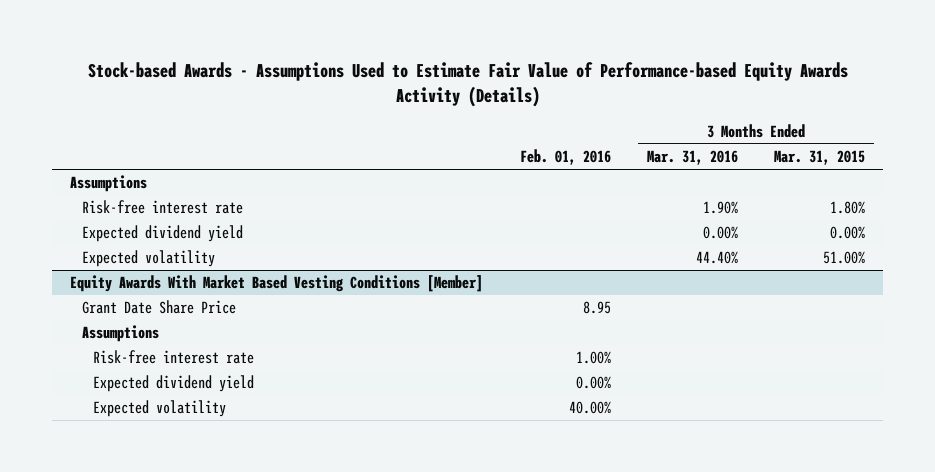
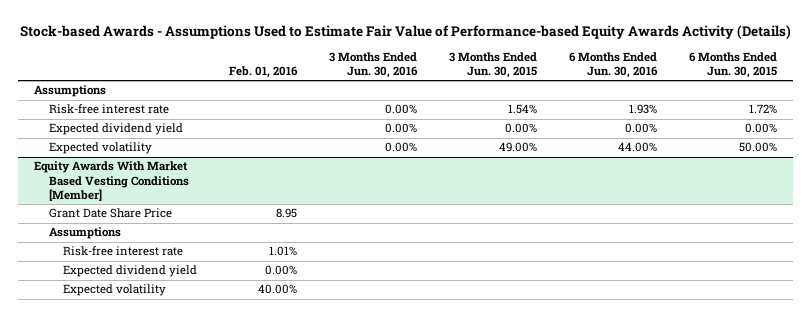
- | Feb. 01, 2016 | 3 Months Ended Mar. 31, 2016 | 3 Months Ended Mar. 31, 2015
+ | Feb. 01, 2016 | 3 Months Ended Jun. 30, 2016 | 3 Months Ended Jun. 30, 2015 | 6 Months Ended Jun. 30, 2016 | 6 Months Ended Jun. 30, 2015
@ Equity Awards With Market Based Vesting Conditions [Member]
- Risk-free interest rate | 1.00% | |
+ Risk-free interest rate | 1.01% | | | |

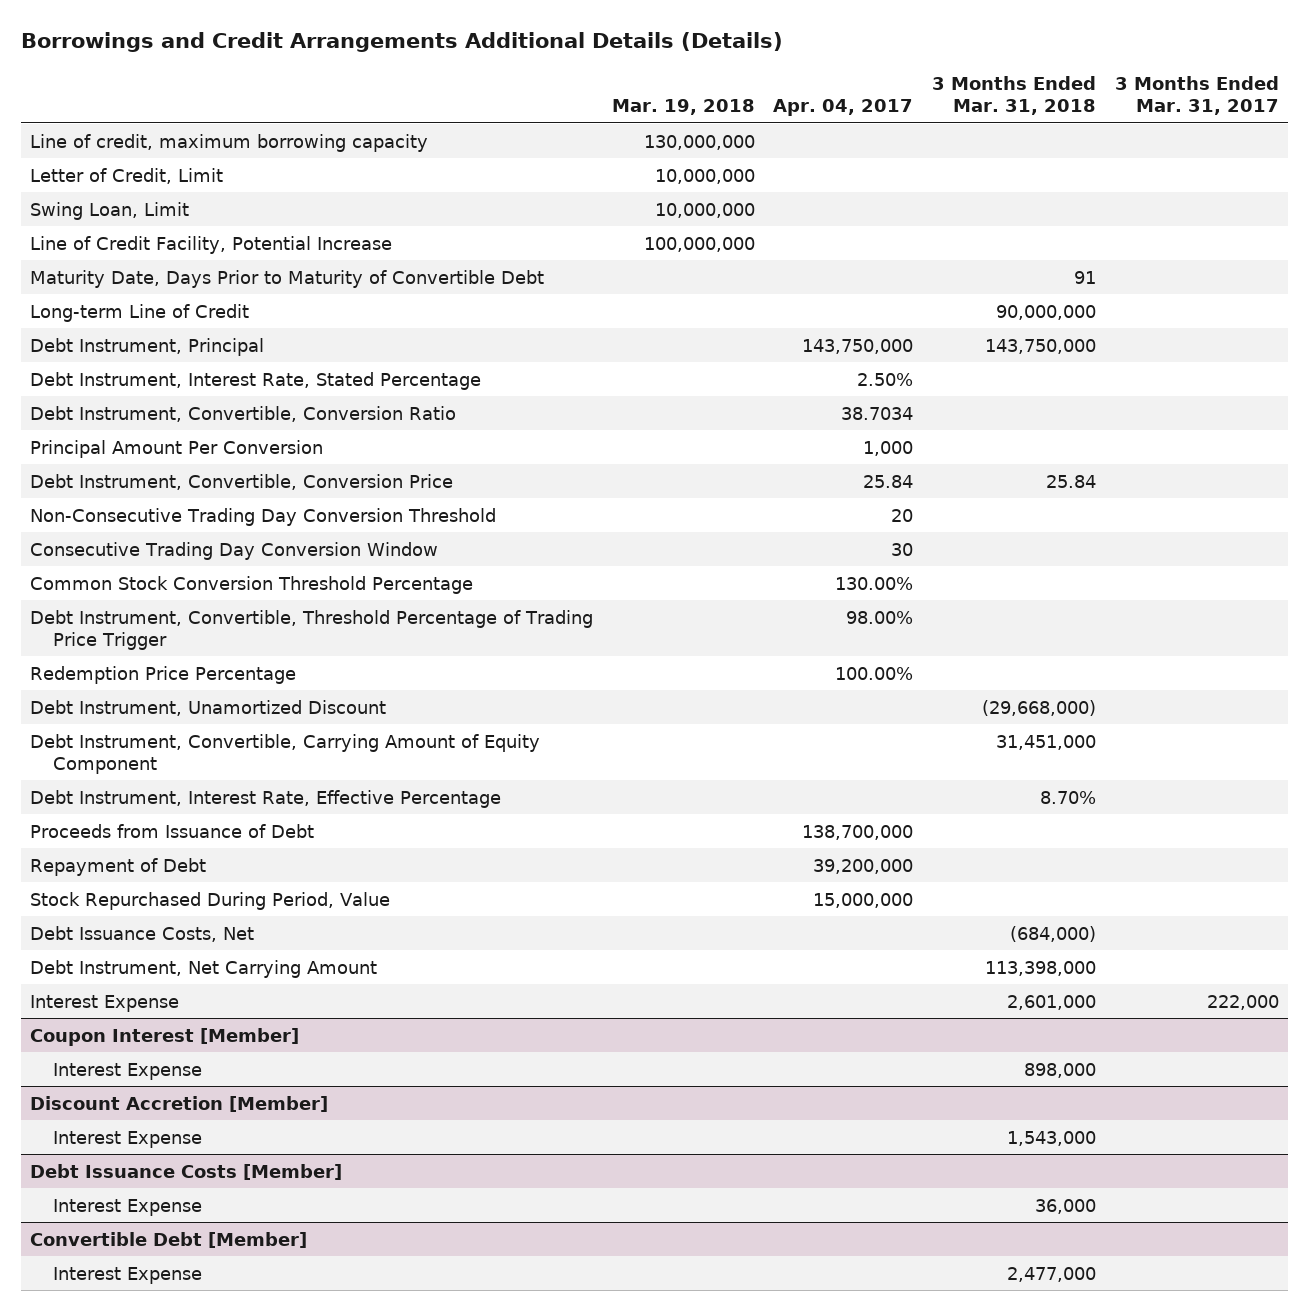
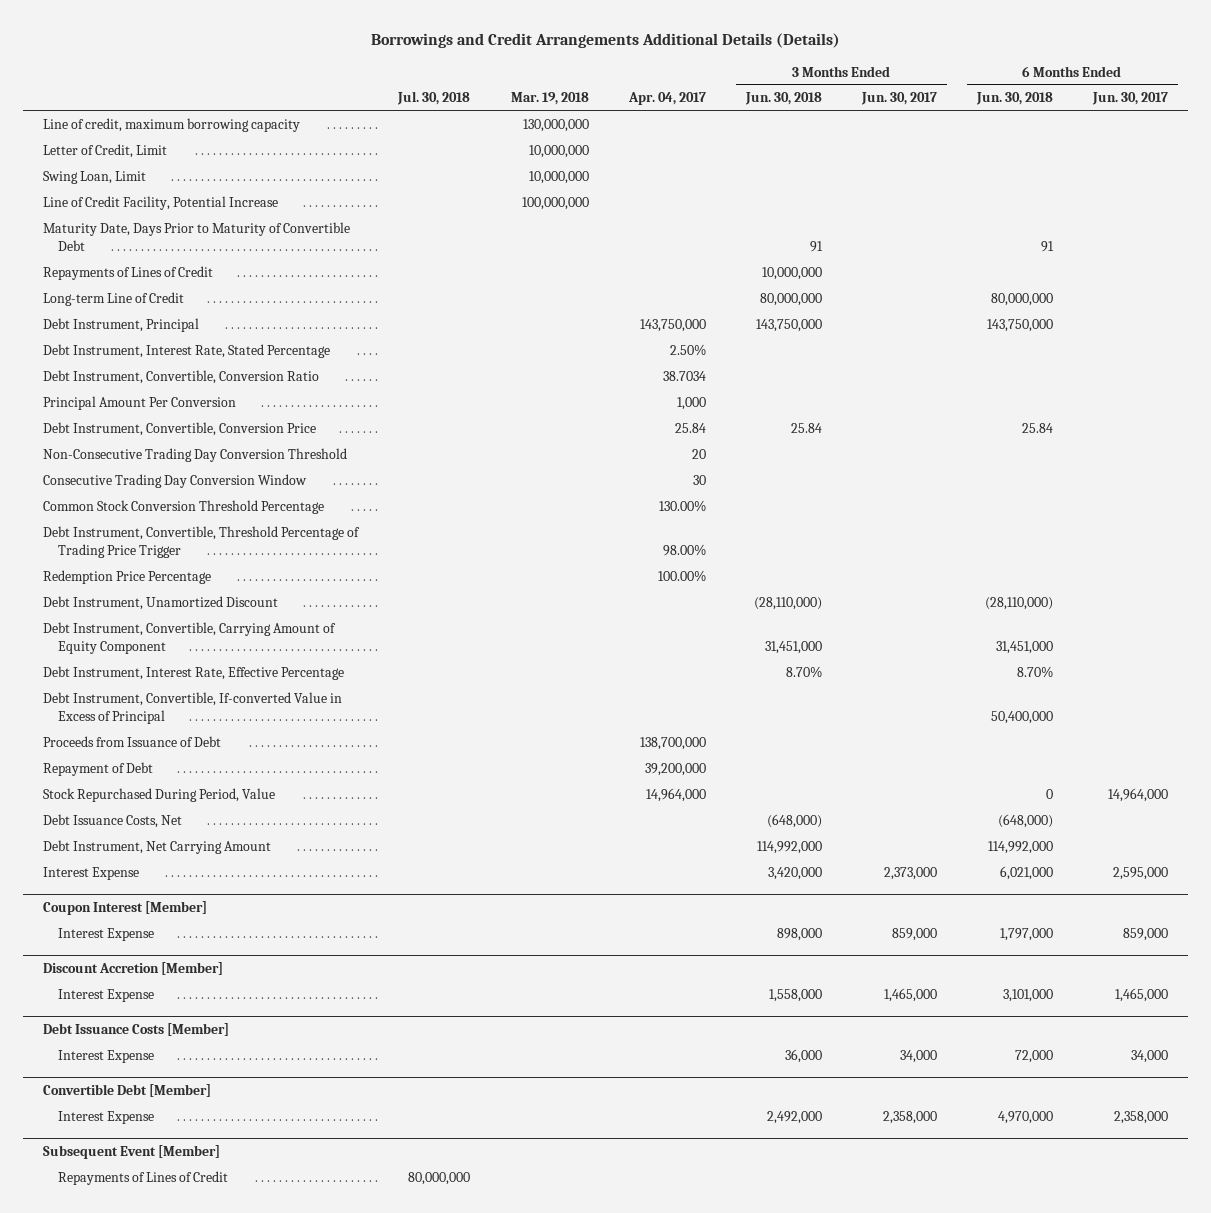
- | Mar. 19, 2018 | Apr. 04, 2017 | 3 Months Ended Mar. 31, 2018 | 3 Months Ended Mar. 31, 2017
+ | Jul. 30, 2018 | Mar. 19, 2018 | Apr. 04, 2017 | 3 Months Ended Jun. 30, 2018 | 3 Months Ended Jun. 30, 2017 | 6 Months Ended Jun. 30, 2018 | 6 Months Ended Jun. 30, 2017
+ Repayments of Lines of Credit | | | | 10,000,000 | | |
+ Debt Instrument, Convertible, If-converted Value in Excess of Principal | | | | | | 50,400,000 |
- Stock Repurchased During Period, Value | | 15,000,000 | |
+ Stock Repurchased During Period, Value | | | 14,964,000 | | | 0 | 14,964,000
+ Subsequent Event [Member]
+ Repayments of Lines of Credit | 80,000,000 | | | | | |

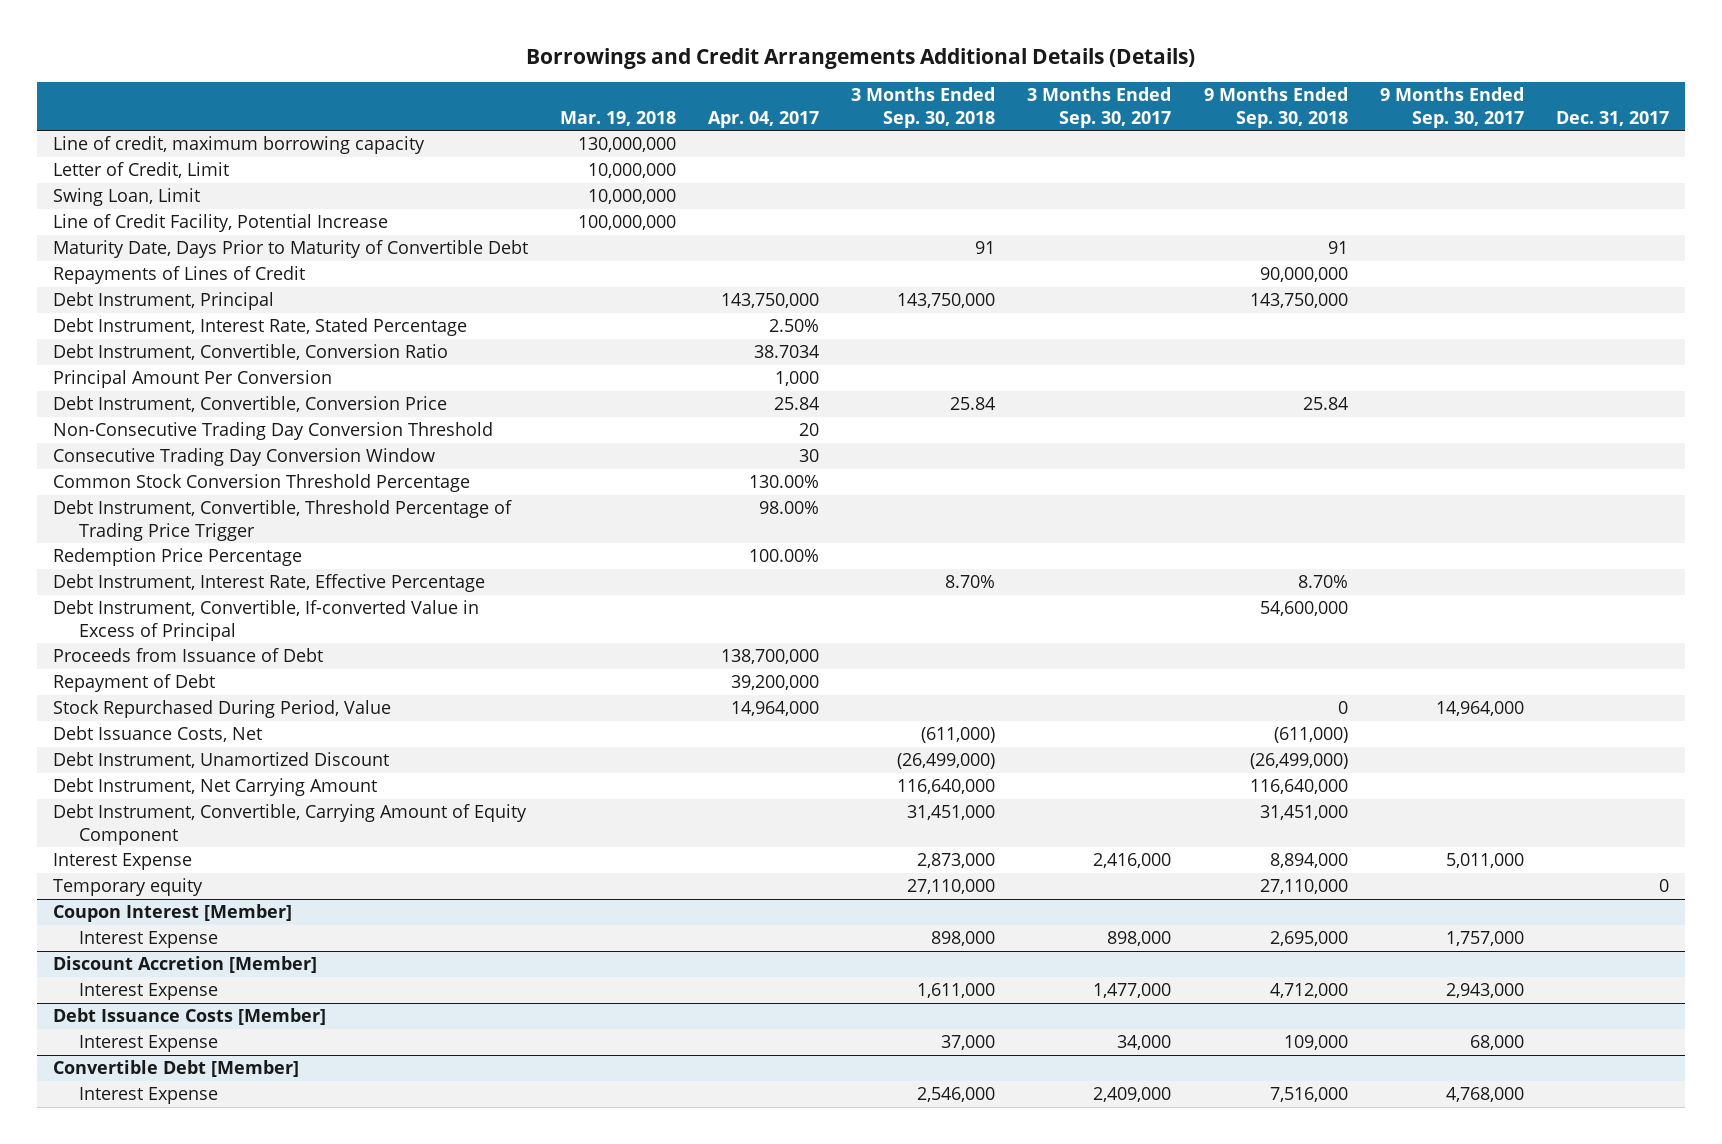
- | Jul. 30, 2018 | Mar. 19, 2018 | Apr. 04, 2017 | 3 Months Ended Jun. 30, 2018 | 3 Months Ended Jun. 30, 2017 | 6 Months Ended Jun. 30, 2018 | 6 Months Ended Jun. 30, 2017
+ | Mar. 19, 2018 | Apr. 04, 2017 | 3 Months Ended Sep. 30, 2018 | 3 Months Ended Sep. 30, 2017 | 9 Months Ended Sep. 30, 2018 | 9 Months Ended Sep. 30, 2017 | Dec. 31, 2017
- Long-term Line of Credit | | | | 80,000,000 | | 80,000,000 |
moved down: Debt Instrument, Unamortized Discount | | | (26,499,000) | | (26,499,000) | |
moved down: Debt Instrument, Convertible, Carrying Amount of Equity Component | | | 31,451,000 | | 31,451,000 | |
+ Temporary equity | | | 27,110,000 | | 27,110,000 | | 0
- Subsequent Event [Member]
- Repayments of Lines of Credit | 80,000,000 | | | | | |

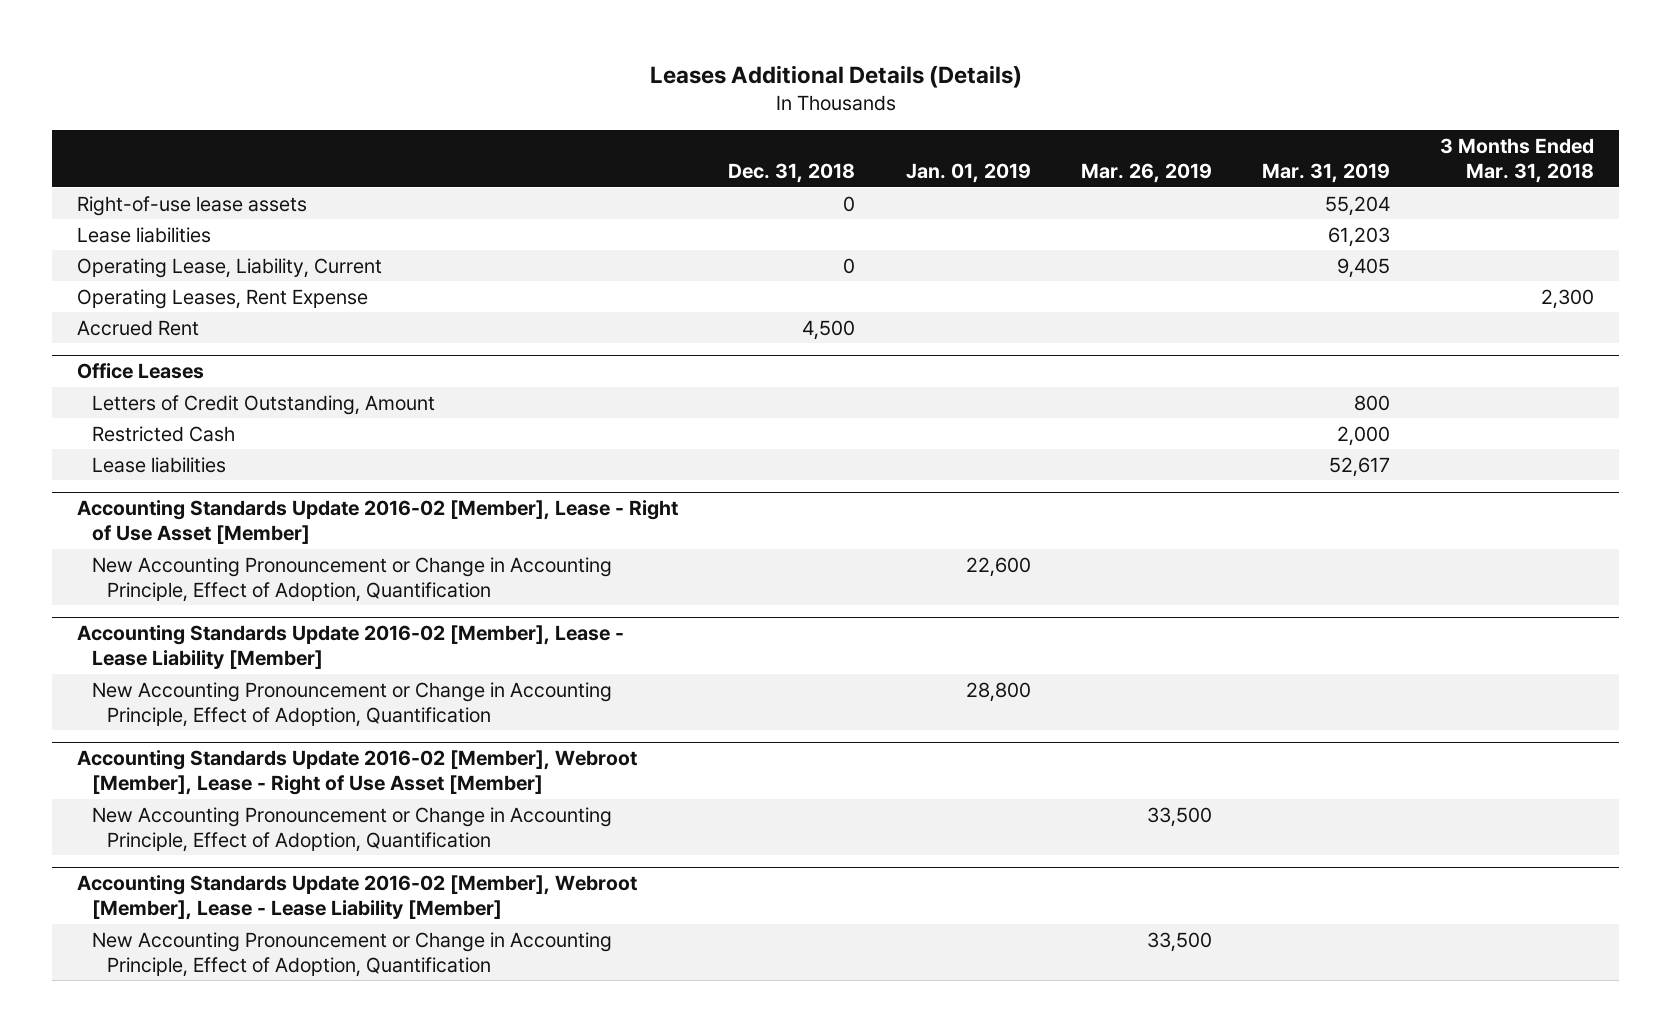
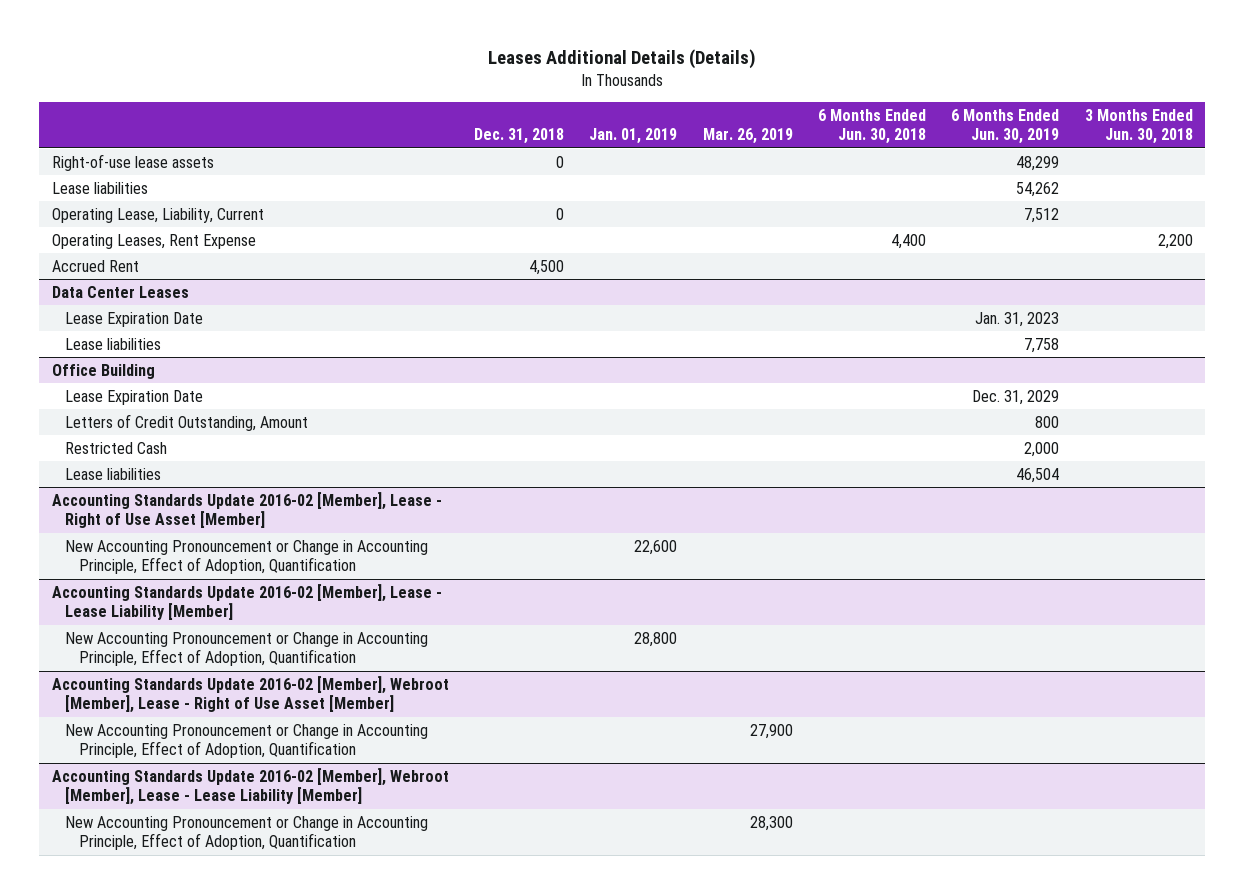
- | Dec. 31, 2018 | Jan. 01, 2019 | Mar. 26, 2019 | Mar. 31, 2019 | 3 Months Ended Mar. 31, 2018
+ | Dec. 31, 2018 | Jan. 01, 2019 | Mar. 26, 2019 | 6 Months Ended Jun. 30, 2018 | 6 Months Ended Jun. 30, 2019 | 3 Months Ended Jun. 30, 2018
- Office Leases
- Letters of Credit Outstanding, Amount | | | | 800 |
- Restricted Cash | | | | 2,000 |
- Lease liabilities | | | | 52,617 |
+ Data Center Leases
+ Lease Expiration Date | | | | | Jan. 31, 2023 |
+ Lease liabilities | | | | | 7,758 |
+ Office Building
+ Lease Expiration Date | | | | | Dec. 31, 2029 |
+ Letters of Credit Outstanding, Amount | | | | | 800 |
+ Restricted Cash | | | | | 2,000 |
+ Lease liabilities | | | | | 46,504 |
@ Accounting Standards Update 2016-02 [Member], Webroot [Member], Lease - Right of Use Asset [Member]
- New Accounting Pronouncement or Change in Accounting Principle, Effect of Adoption, Quantification | | | 33,500 | |
+ New Accounting Pronouncement or Change in Accounting Principle, Effect of Adoption, Quantification | | | 27,900 | | |
@ Accounting Standards Update 2016-02 [Member], Webroot [Member], Lease - Lease Liability [Member]
- New Accounting Pronouncement or Change in Accounting Principle, Effect of Adoption, Quantification | | | 33,500 | |
+ New Accounting Pronouncement or Change in Accounting Principle, Effect of Adoption, Quantification | | | 28,300 | | |

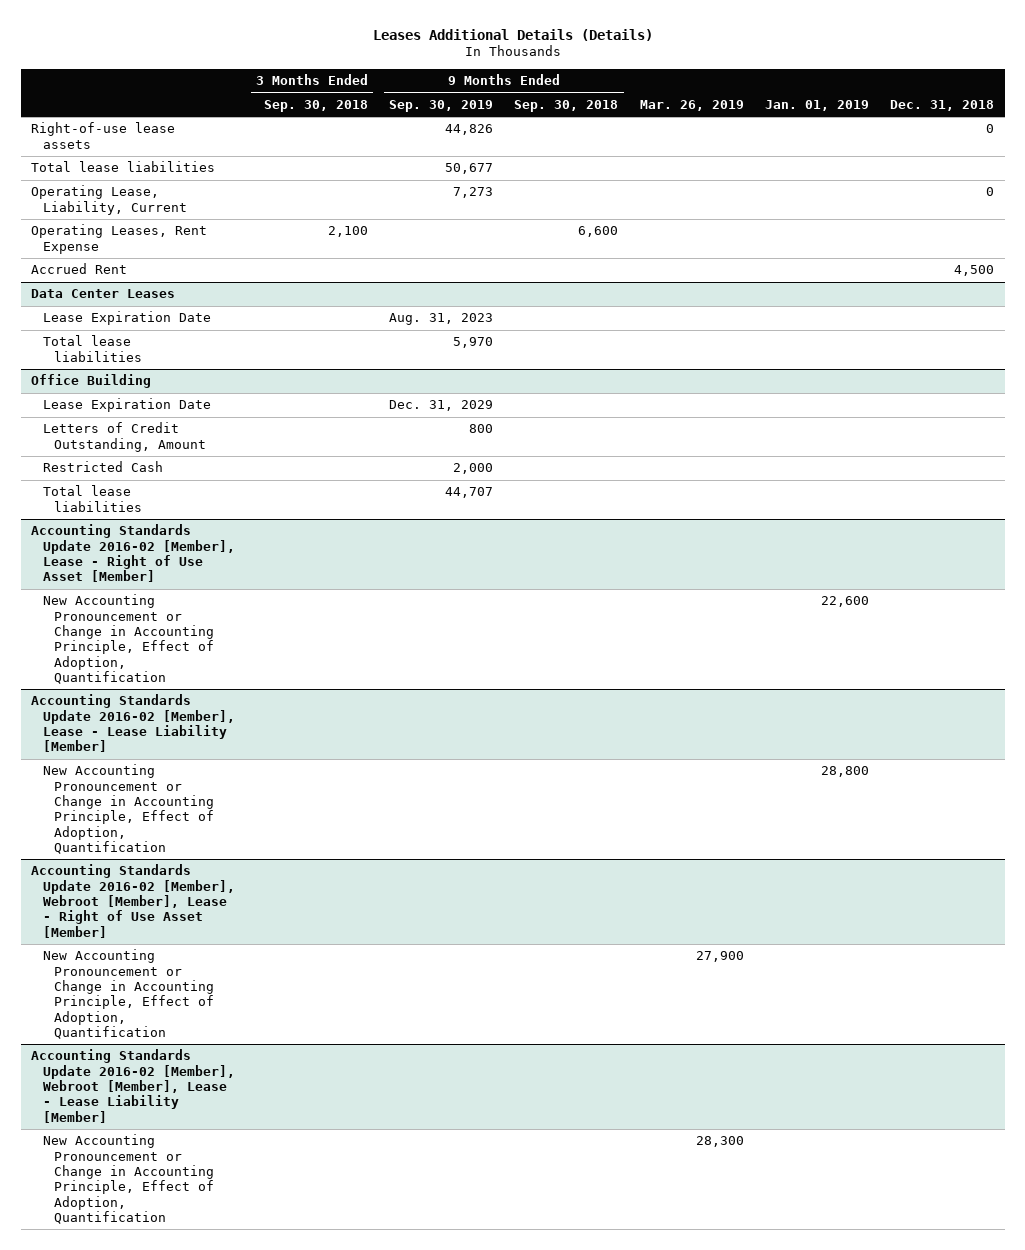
- | Dec. 31, 2018 | Jan. 01, 2019 | Mar. 26, 2019 | 6 Months Ended Jun. 30, 2018 | 6 Months Ended Jun. 30, 2019 | 3 Months Ended Jun. 30, 2018
+ | 3 Months Ended Sep. 30, 2018 | 9 Months Ended Sep. 30, 2019 | 9 Months Ended Sep. 30, 2018 | Mar. 26, 2019 | Jan. 01, 2019 | Dec. 31, 2018
- Lease liabilities | | | | | 54,262 |
+ Total lease liabilities | | 50,677 | | | |
@ Data Center Leases
- Lease liabilities | | | | | 7,758 |
+ Total lease liabilities | | 5,970 | | | |
@ Office Building
- Lease liabilities | | | | | 46,504 |
+ Total lease liabilities | | 44,707 | | | |

